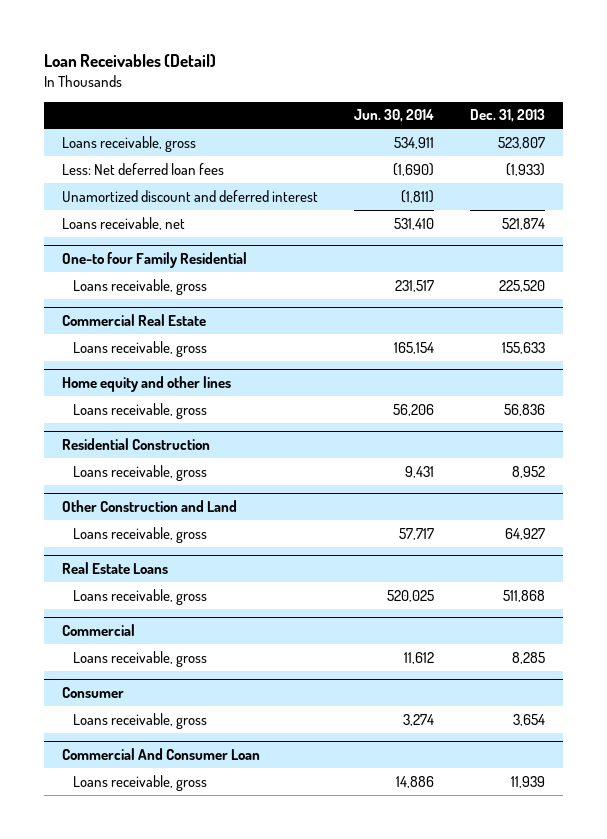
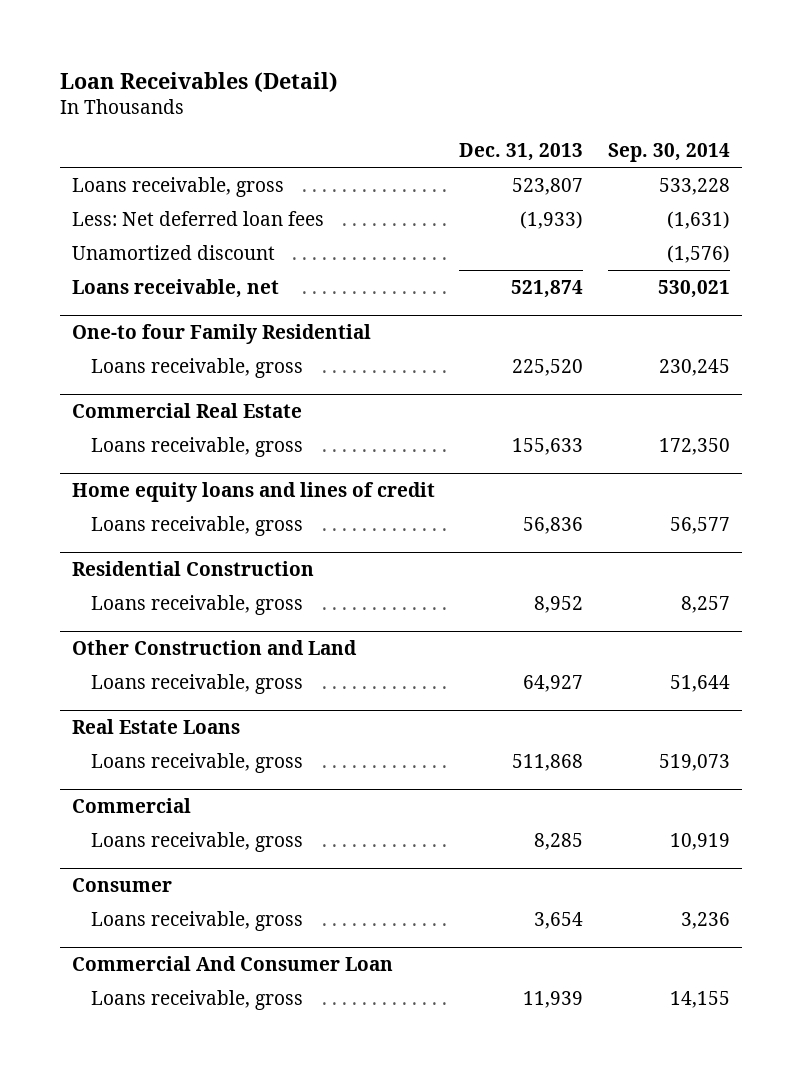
- | Jun. 30, 2014 | Dec. 31, 2013
+ | Dec. 31, 2013 | Sep. 30, 2014
- Unamortized discount and deferred interest | (1,811) |
+ Unamortized discount | | (1,576)
- Home equity and other lines
+ Home equity loans and lines of credit

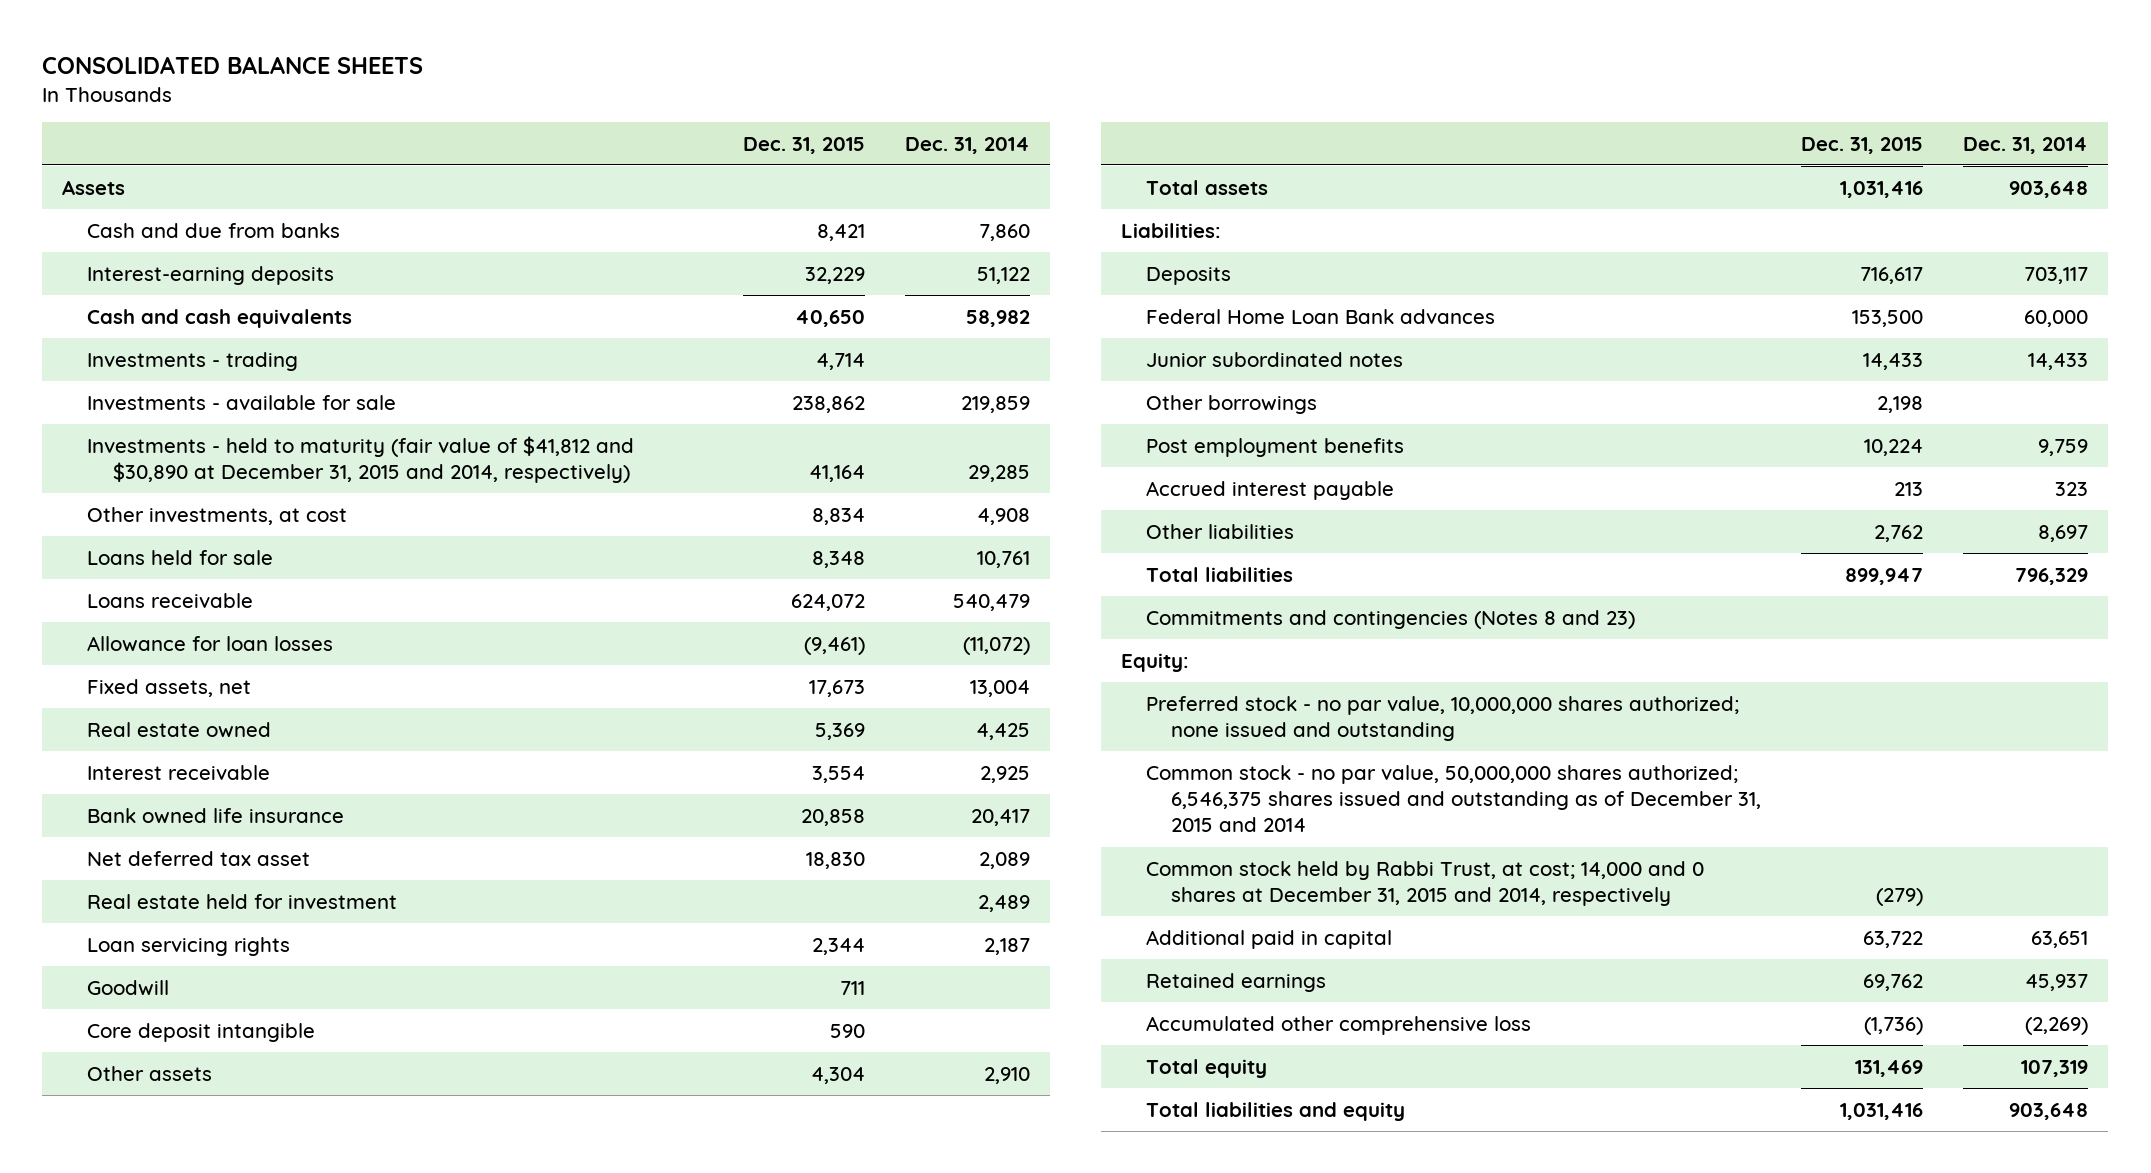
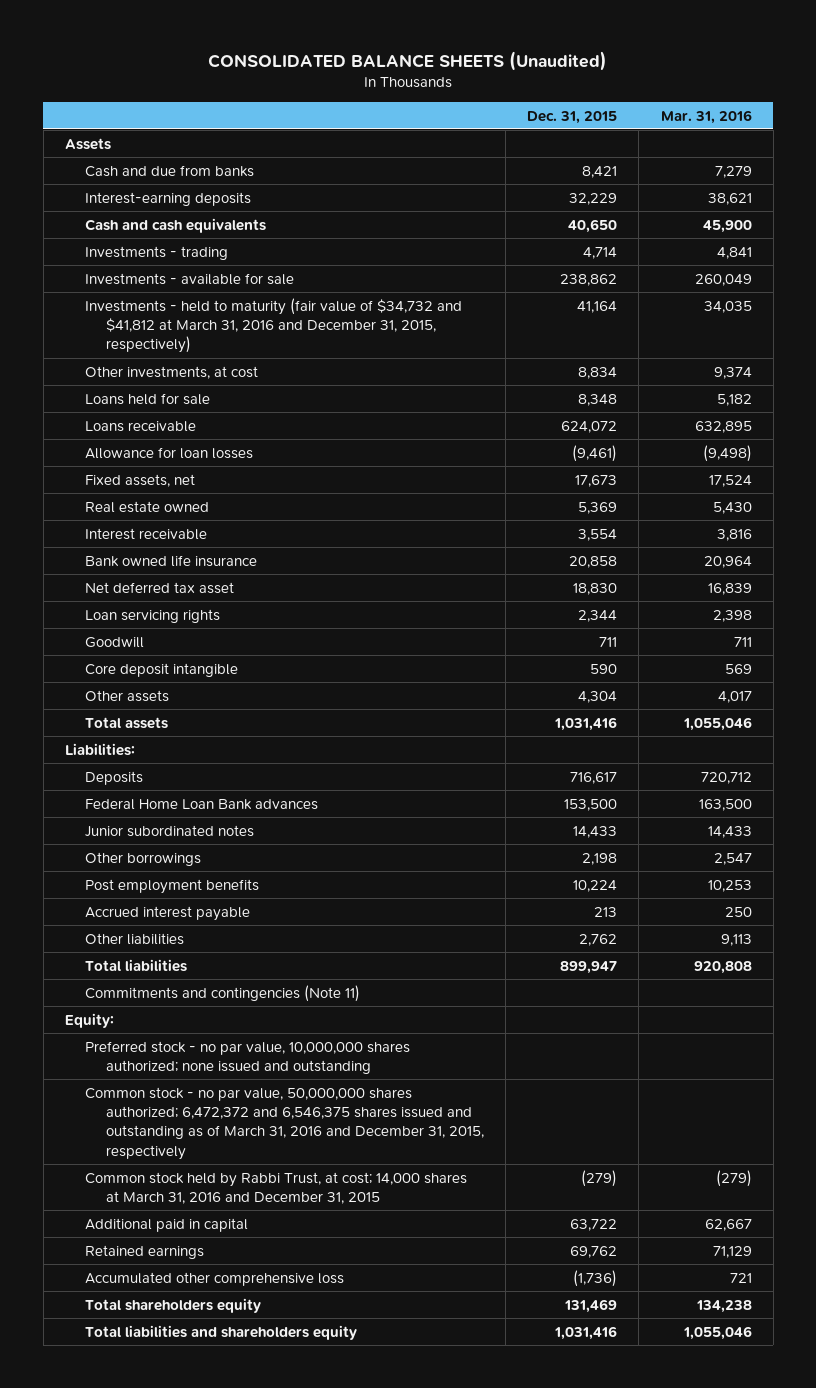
- CONSOLIDATED BALANCE SHEETS
+ CONSOLIDATED BALANCE SHEETS (Unaudited)
- | Dec. 31, 2015 | Dec. 31, 2014
+ | Dec. 31, 2015 | Mar. 31, 2016
- Investments - held to maturity (fair value of $41,812 and $30,890 at December 31, 2015 and 2014, respectively) | 41,164 | 29,285
+ Investments - held to maturity (fair value of $34,732 and $41,812 at March 31, 2016 and December 31, 2015, respectively) | 41,164 | 34,035
- Real estate held for investment | | 2,489
- Commitments and contingencies (Notes 8 and 23)
+ Commitments and contingencies (Note 11)
- Common stock - no par value, 50,000,000 shares authorized; 6,546,375 shares issued and outstanding as of December 31, 2015 and 2014
- Common stock held by Rabbi Trust, at cost; 14,000 and 0 shares at December 31, 2015 and 2014, respectively | (279) |
+ Common stock - no par value, 50,000,000 shares authorized; 6,472,372 and 6,546,375 shares issued and outstanding as of March 31, 2016 and December 31, 2015, respectively
+ Common stock held by Rabbi Trust, at cost; 14,000 shares at March 31, 2016 and December 31, 2015 | (279) | (279)
- Total equity | 131,469 | 107,319
- Total liabilities and equity | 1,031,416 | 903,648
+ Total shareholders equity | 131,469 | 134,238
+ Total liabilities and shareholders equity | 1,031,416 | 1,055,046

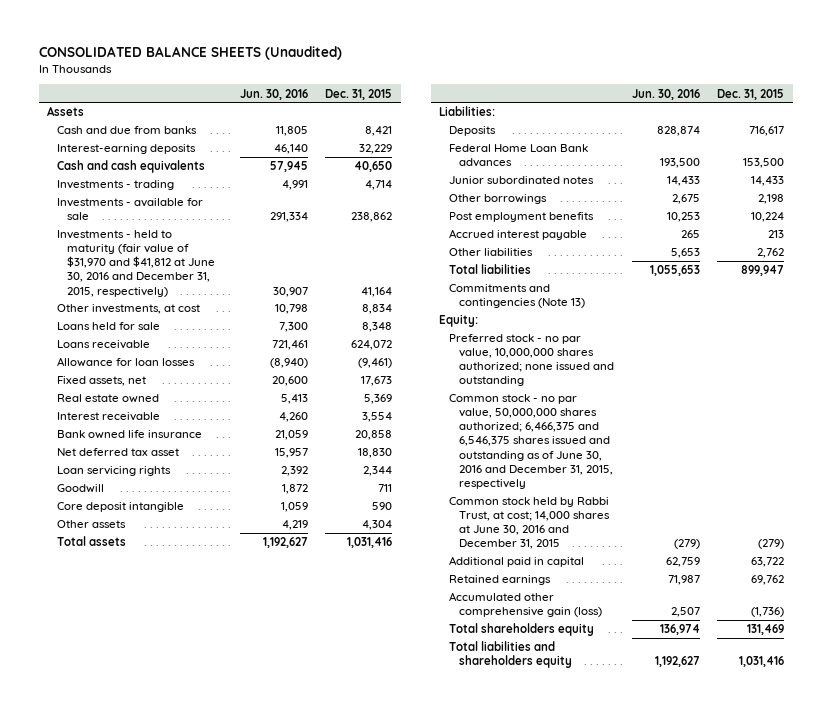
- | Dec. 31, 2015 | Mar. 31, 2016
+ | Jun. 30, 2016 | Dec. 31, 2015
- Investments - held to maturity (fair value of $34,732 and $41,812 at March 31, 2016 and December 31, 2015, respectively) | 41,164 | 34,035
+ Investments - held to maturity (fair value of $31,970 and $41,812 at June 30, 2016 and December 31, 2015, respectively) | 30,907 | 41,164
- Commitments and contingencies (Note 11)
+ Commitments and contingencies (Note 13)
- Common stock - no par value, 50,000,000 shares authorized; 6,472,372 and 6,546,375 shares issued and outstanding as of March 31, 2016 and December 31, 2015, respectively
- Common stock held by Rabbi Trust, at cost; 14,000 shares at March 31, 2016 and December 31, 2015 | (279) | (279)
+ Common stock - no par value, 50,000,000 shares authorized; 6,466,375 and 6,546,375 shares issued and outstanding as of June 30, 2016 and December 31, 2015, respectively
+ Common stock held by Rabbi Trust, at cost; 14,000 shares at June 30, 2016 and December 31, 2015 | (279) | (279)
- Accumulated other comprehensive loss | (1,736) | 721
+ Accumulated other comprehensive gain (loss) | 2,507 | (1,736)

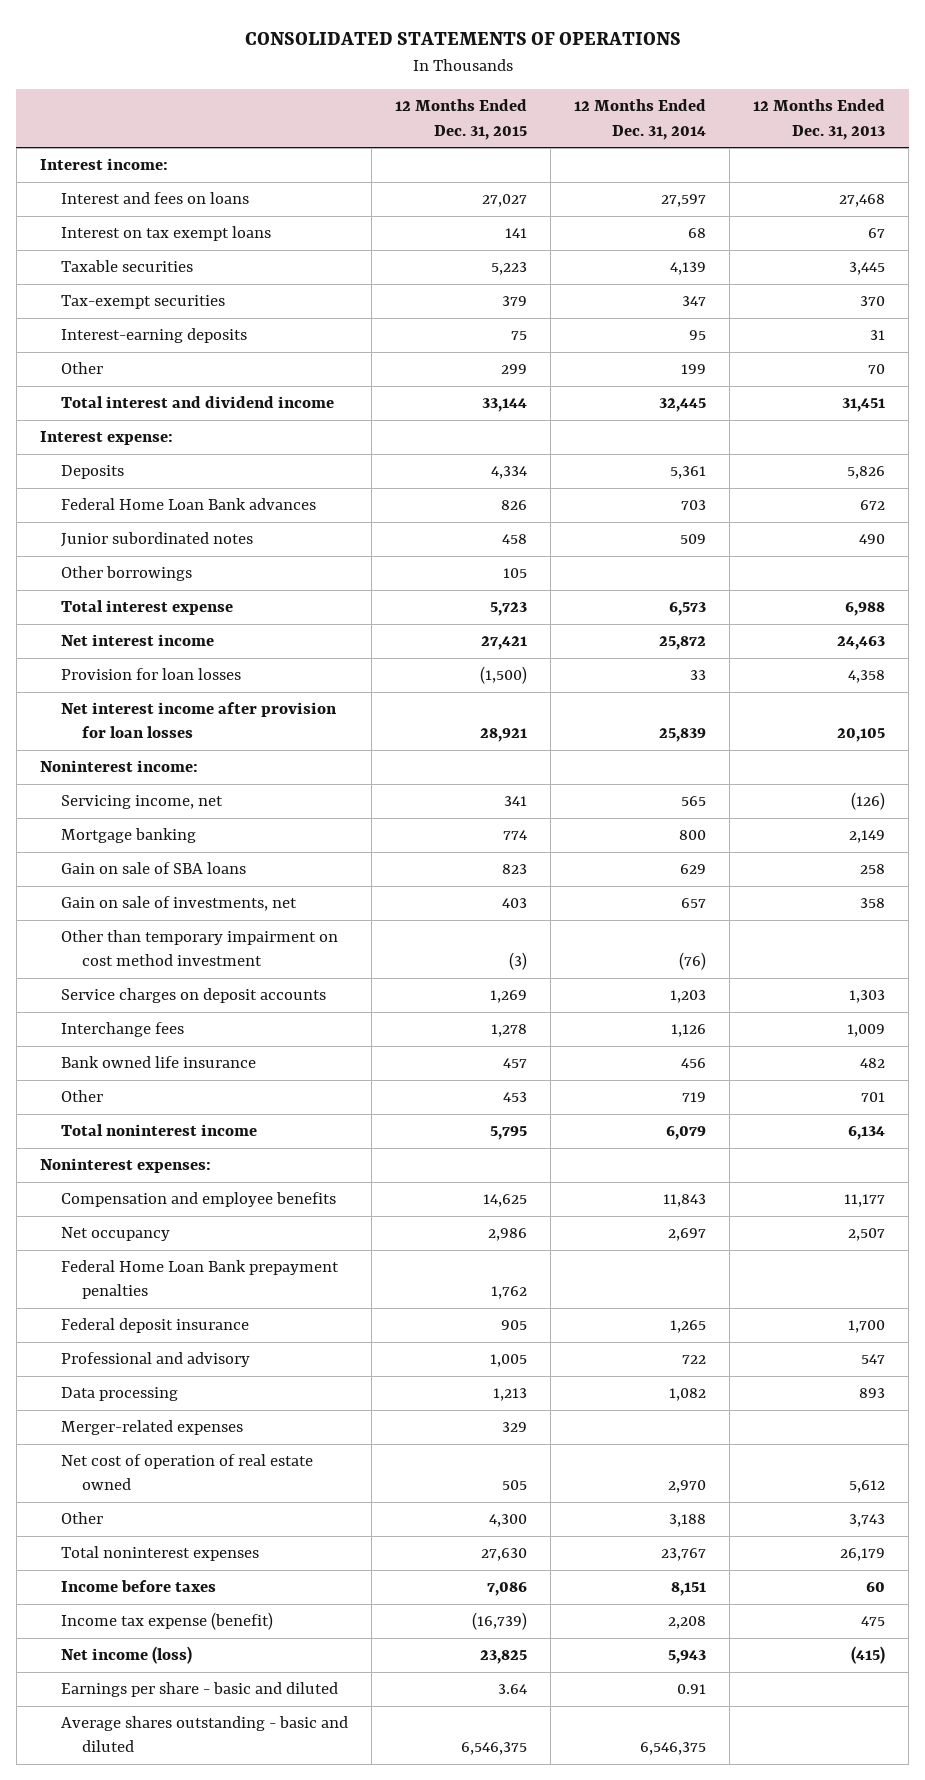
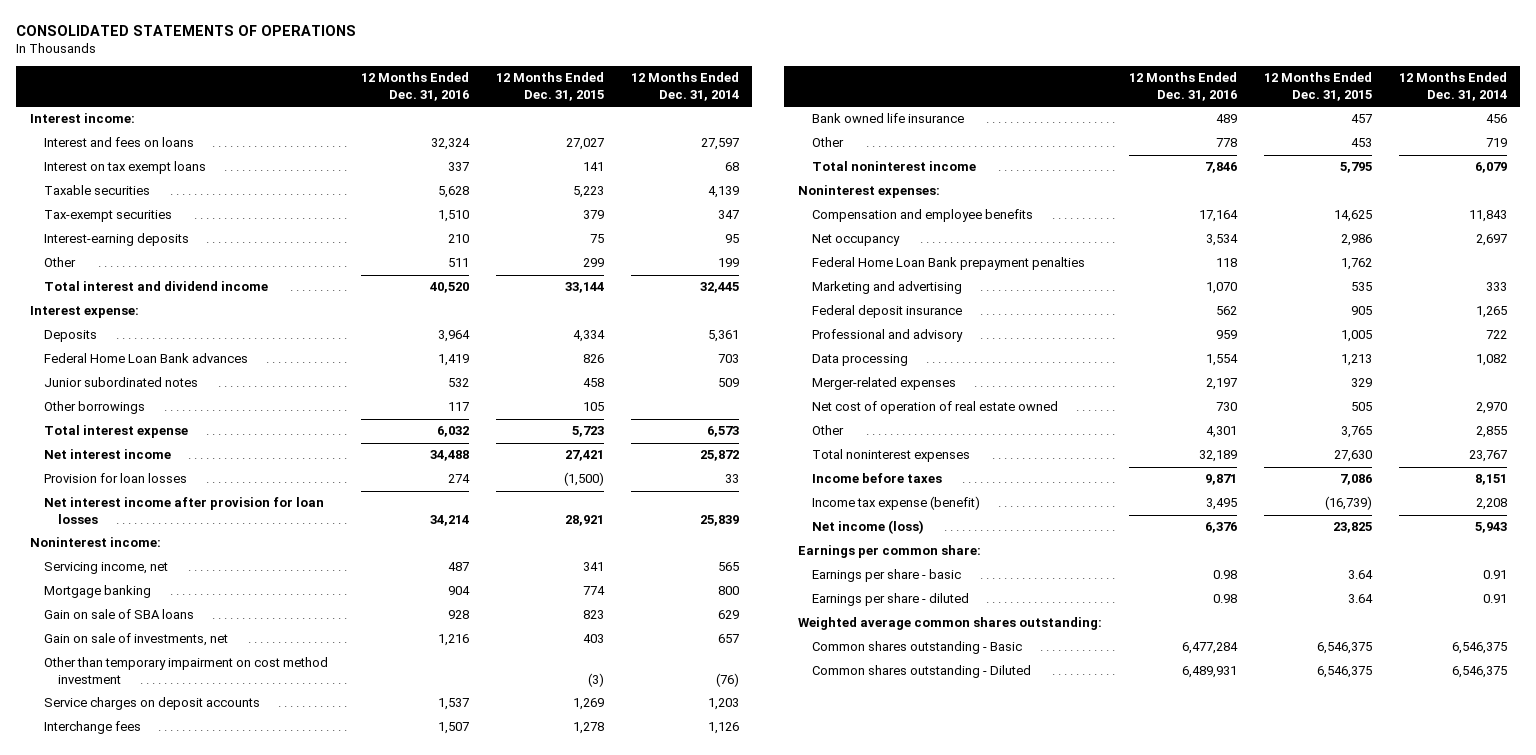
- | 12 Months Ended Dec. 31, 2015 | 12 Months Ended Dec. 31, 2014 | 12 Months Ended Dec. 31, 2013
+ | 12 Months Ended Dec. 31, 2016 | 12 Months Ended Dec. 31, 2015 | 12 Months Ended Dec. 31, 2014
+ Marketing and advertising | 1,070 | 535 | 333
- Other | 4,300 | 3,188 | 3,743
+ Other | 4,301 | 3,765 | 2,855
- Earnings per share - basic and diluted | 3.64 | 0.91 |
- Average shares outstanding - basic and diluted | 6,546,375 | 6,546,375 |
+ Earnings per common share:
+ Earnings per share - basic | 0.98 | 3.64 | 0.91
+ Earnings per share - diluted | 0.98 | 3.64 | 0.91
+ Weighted average common shares outstanding:
+ Common shares outstanding - Basic | 6,477,284 | 6,546,375 | 6,546,375
+ Common shares outstanding - Diluted | 6,489,931 | 6,546,375 | 6,546,375

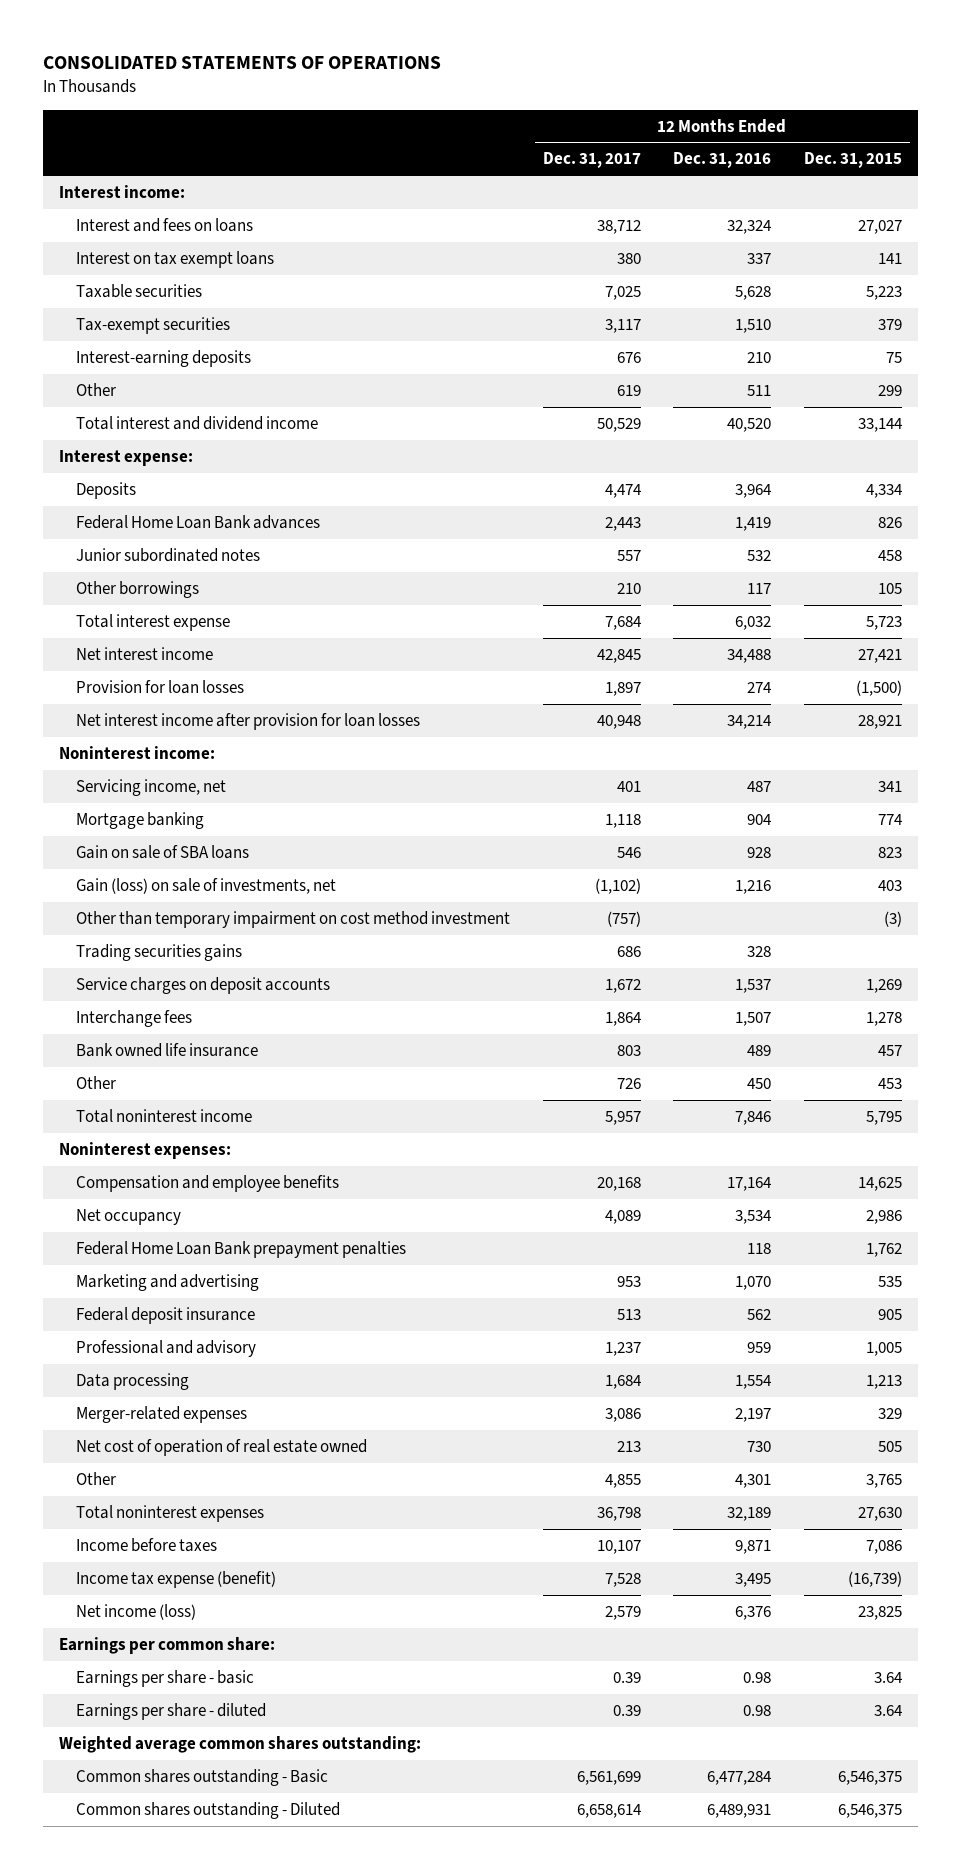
- | 12 Months Ended Dec. 31, 2016 | 12 Months Ended Dec. 31, 2015 | 12 Months Ended Dec. 31, 2014
+ | 12 Months Ended Dec. 31, 2017 | 12 Months Ended Dec. 31, 2016 | 12 Months Ended Dec. 31, 2015
- Gain on sale of investments, net | 1,216 | 403 | 657
+ Gain (loss) on sale of investments, net | (1,102) | 1,216 | 403
+ Trading securities gains | 686 | 328 |
- Other | 778 | 453 | 719
+ Other | 726 | 450 | 453

